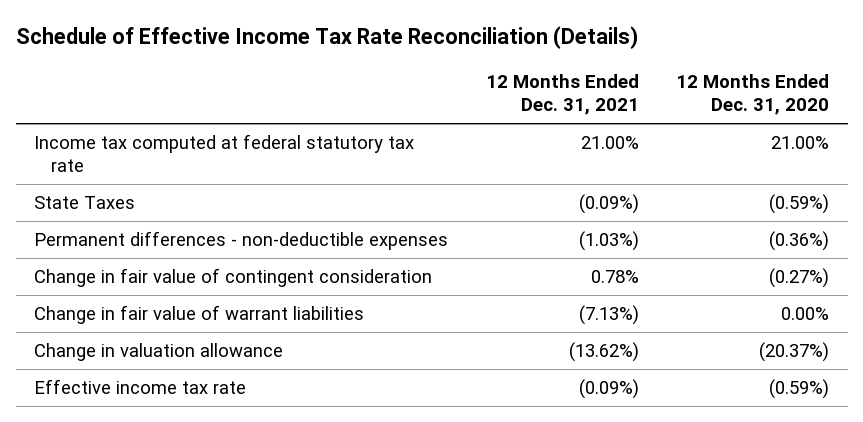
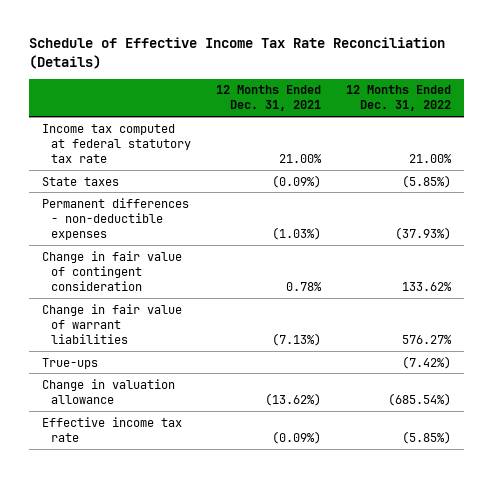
- | 12 Months Ended Dec. 31, 2021 | 12 Months Ended Dec. 31, 2020
+ | 12 Months Ended Dec. 31, 2021 | 12 Months Ended Dec. 31, 2022
- State Taxes | (0.09%) | (0.59%)
+ State taxes | (0.09%) | (5.85%)
+ True-ups | | (7.42%)

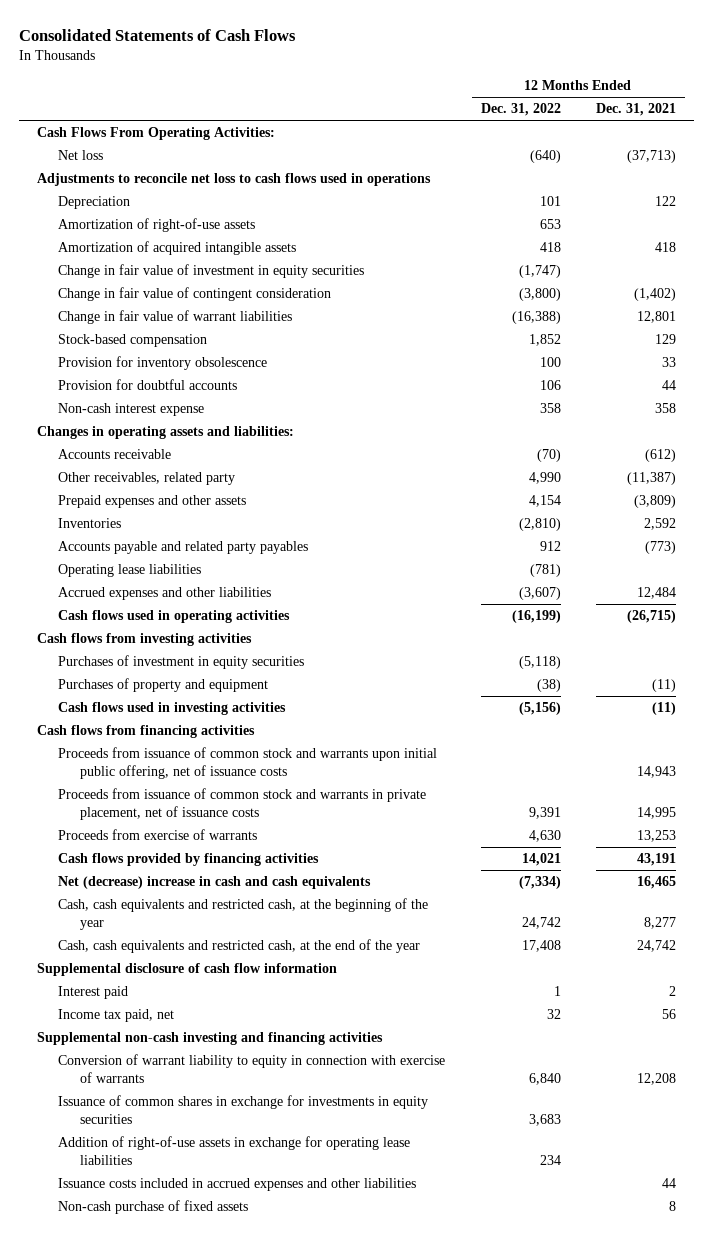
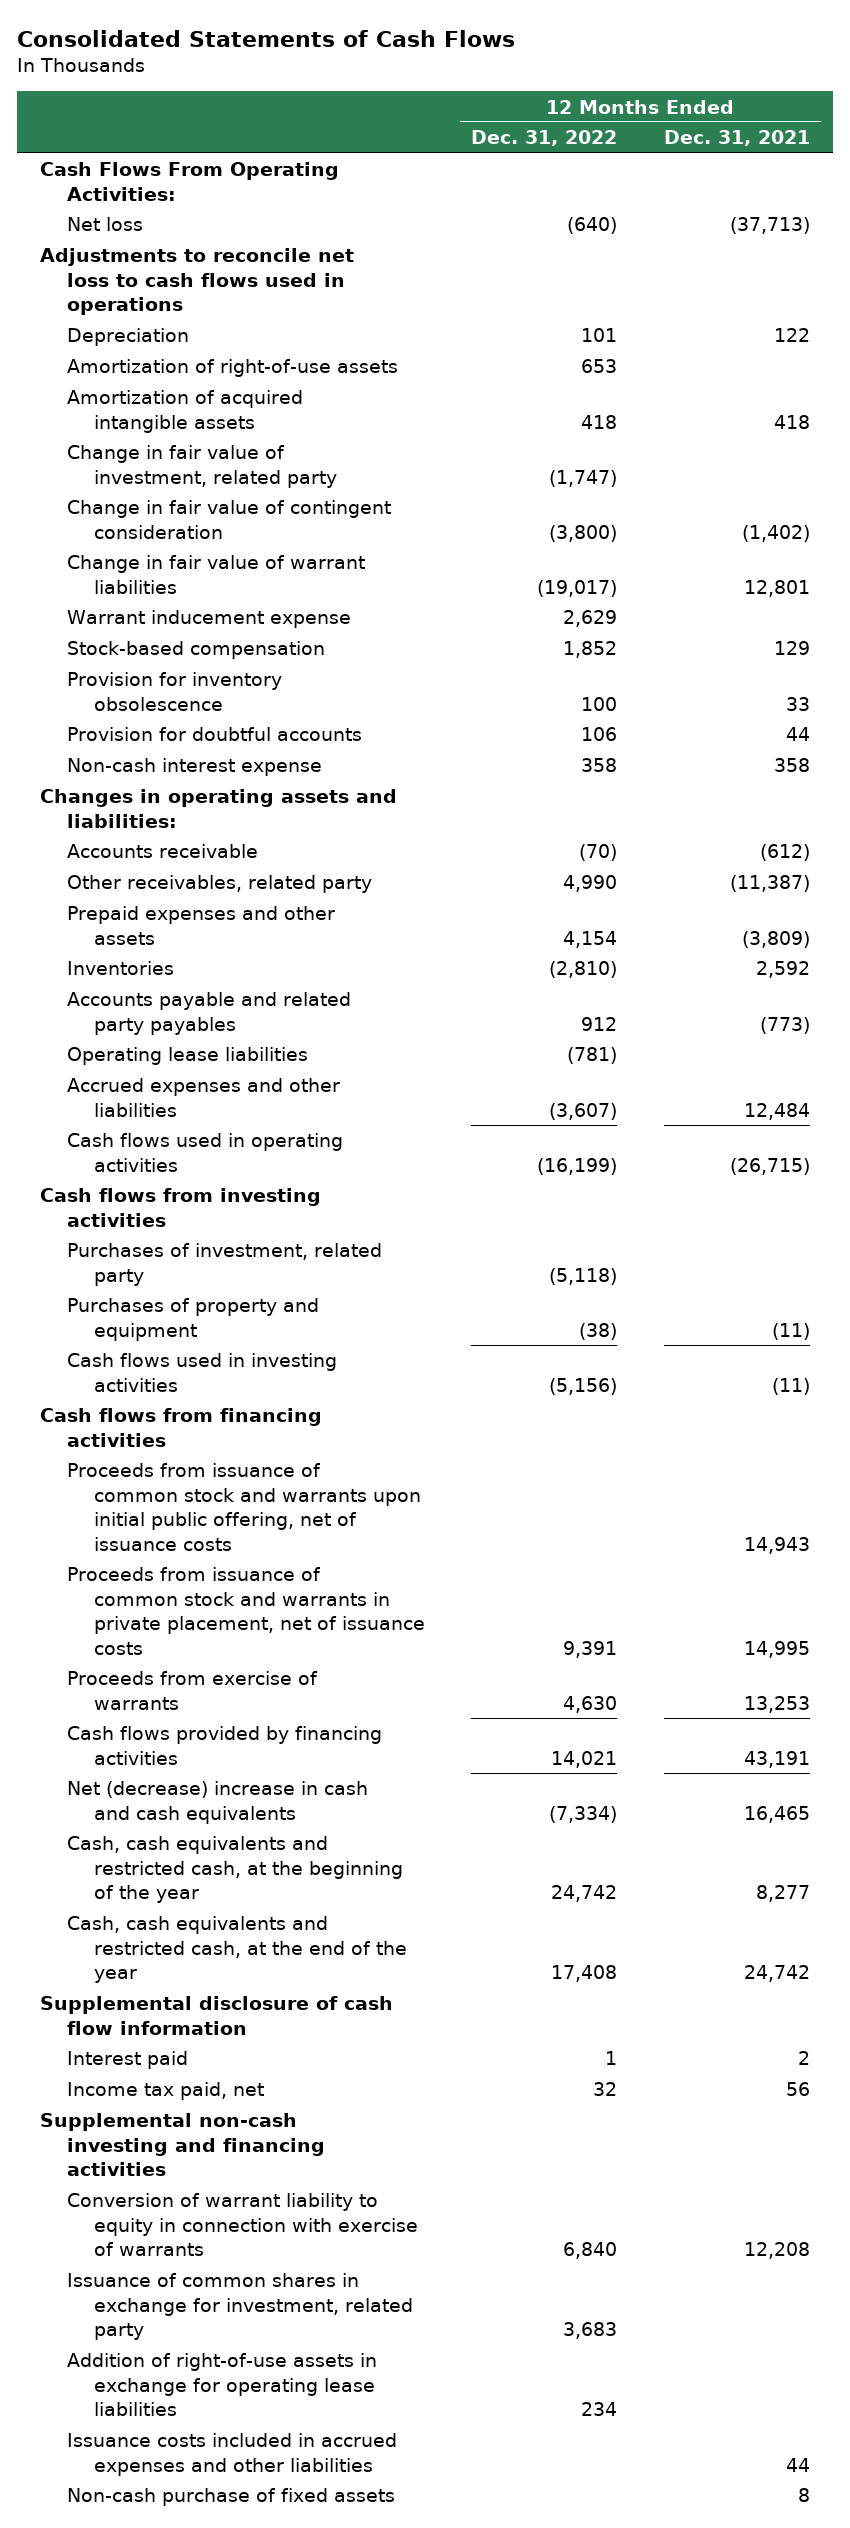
- Change in fair value of investment in equity securities | (1,747) |
+ Change in fair value of investment, related party | (1,747) |
- Change in fair value of warrant liabilities | (16,388) | 12,801
+ Change in fair value of warrant liabilities | (19,017) | 12,801
+ Warrant inducement expense | 2,629 |
- Purchases of investment in equity securities | (5,118) |
+ Purchases of investment, related party | (5,118) |
- Issuance of common shares in exchange for investments in equity securities | 3,683 |
+ Issuance of common shares in exchange for investment, related party | 3,683 |

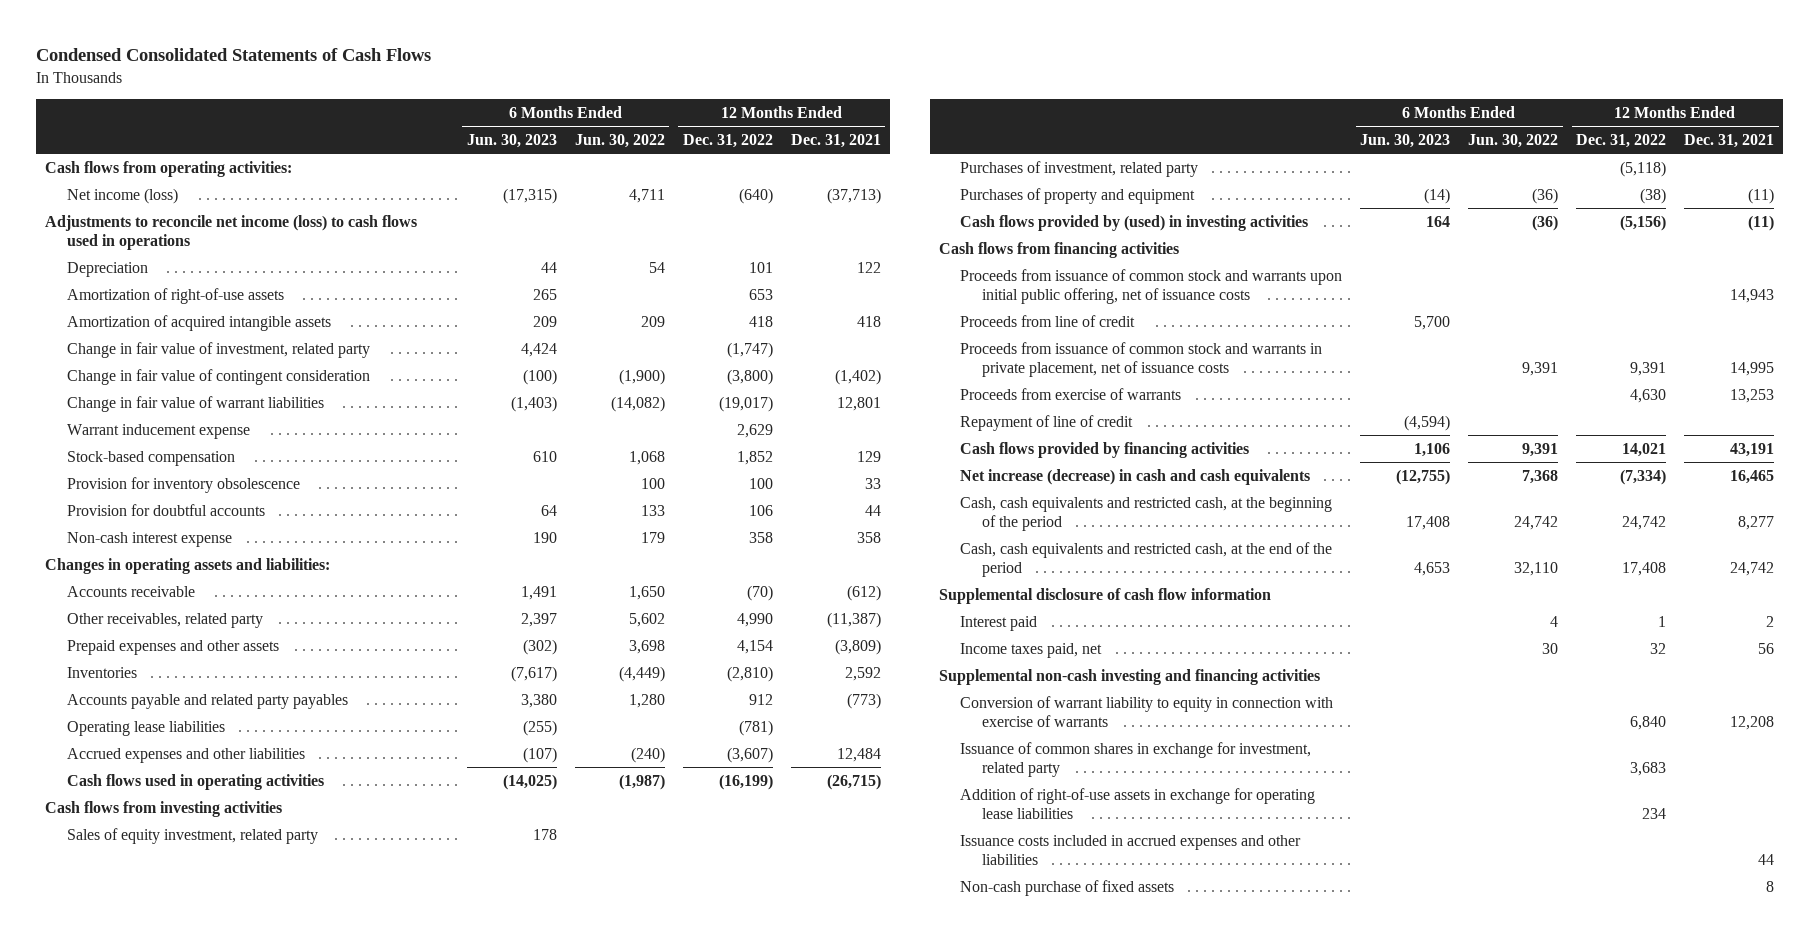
- Consolidated Statements of Cash Flows
+ Condensed Consolidated Statements of Cash Flows
- | 12 Months Ended Dec. 31, 2022 | 12 Months Ended Dec. 31, 2021
+ | 6 Months Ended Jun. 30, 2023 | 6 Months Ended Jun. 30, 2022 | 12 Months Ended Dec. 31, 2022 | 12 Months Ended Dec. 31, 2021
- Cash Flows From Operating Activities:
- Net loss | (640) | (37,713)
- Adjustments to reconcile net loss to cash flows used in operations
+ Cash flows from operating activities:
+ Net income (loss) | (17,315) | 4,711 | (640) | (37,713)
+ Adjustments to reconcile net income (loss) to cash flows used in operations
+ Sales of equity investment, related party | 178 | | |
- Cash flows used in investing activities | (5,156) | (11)
+ Cash flows provided by (used) in investing activities | 164 | (36) | (5,156) | (11)
+ Proceeds from line of credit | 5,700 | | |
+ Repayment of line of credit | (4,594) | | |
- Net (decrease) increase in cash and cash equivalents | (7,334) | 16,465
- Cash, cash equivalents and restricted cash, at the beginning of the year | 24,742 | 8,277
- Cash, cash equivalents and restricted cash, at the end of the year | 17,408 | 24,742
+ Net increase (decrease) in cash and cash equivalents | (12,755) | 7,368 | (7,334) | 16,465
+ Cash, cash equivalents and restricted cash, at the beginning of the period | 17,408 | 24,742 | 24,742 | 8,277
+ Cash, cash equivalents and restricted cash, at the end of the period | 4,653 | 32,110 | 17,408 | 24,742
- Income tax paid, net | 32 | 56
+ Income taxes paid, net | | 30 | 32 | 56

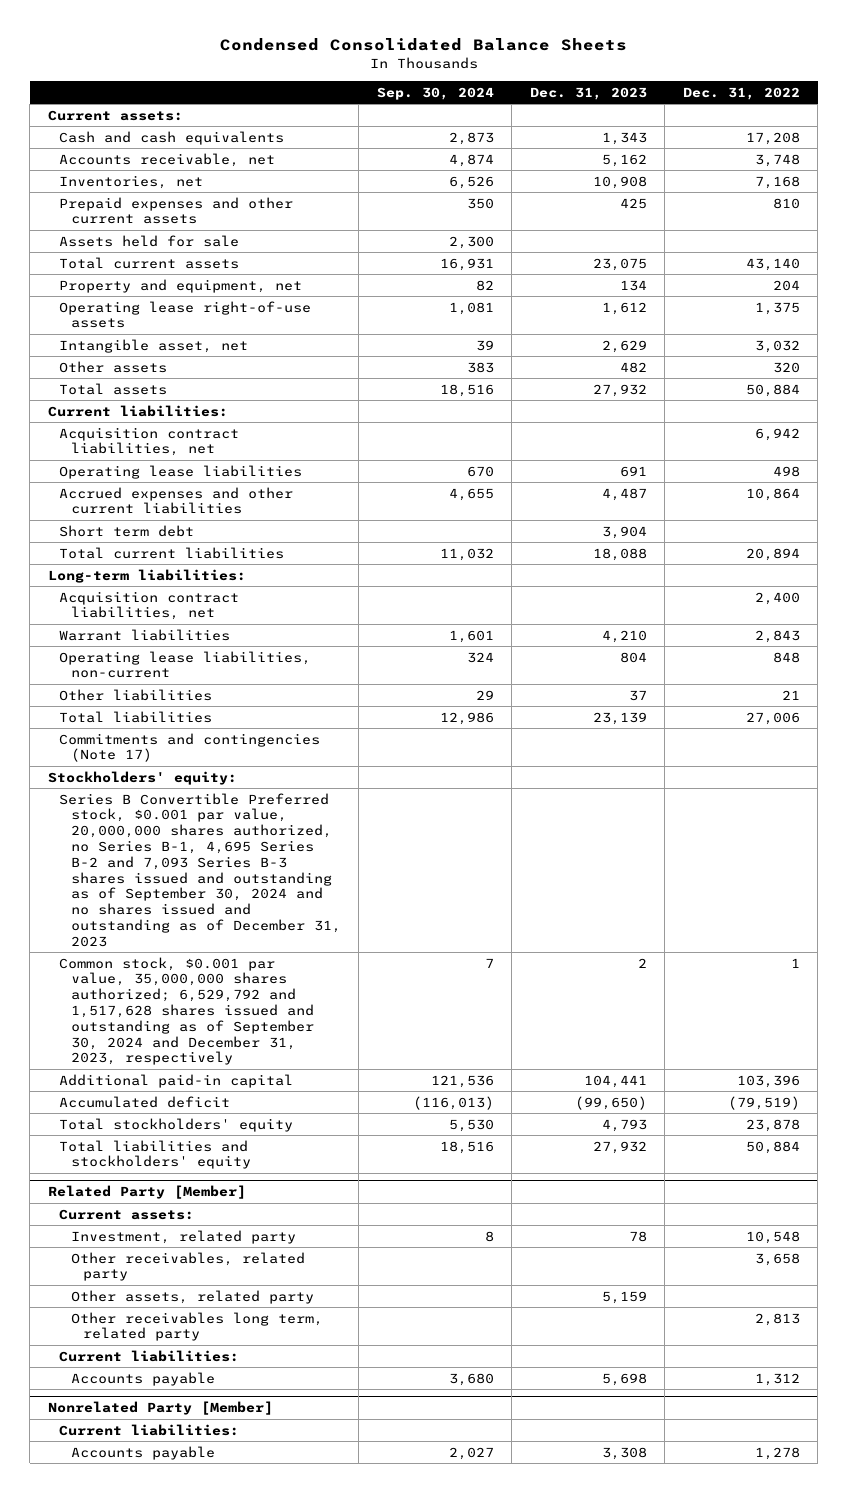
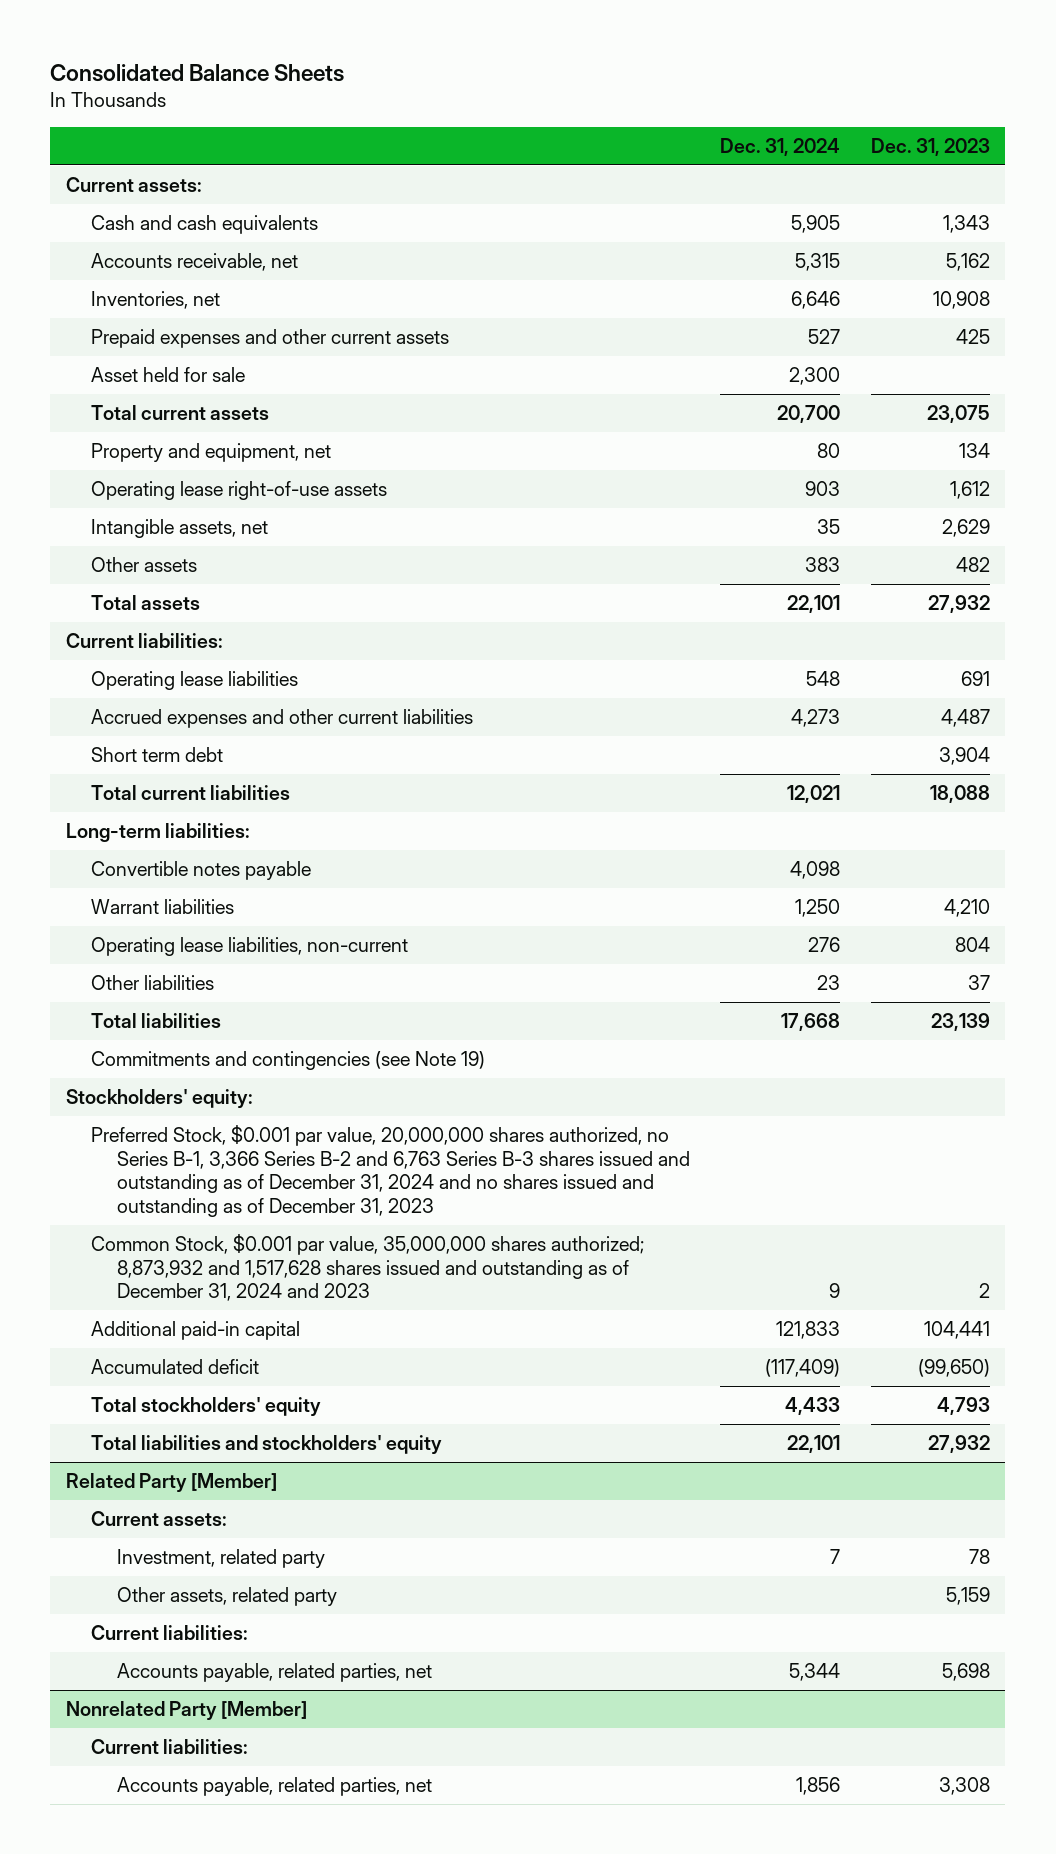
- Condensed Consolidated Balance Sheets
+ Consolidated Balance Sheets
- | Sep. 30, 2024 | Dec. 31, 2023 | Dec. 31, 2022
+ | Dec. 31, 2024 | Dec. 31, 2023
- Assets held for sale | 2,300 | |
+ Asset held for sale | 2,300 |
- Intangible asset, net | 39 | 2,629 | 3,032
+ Intangible assets, net | 35 | 2,629
- Acquisition contract liabilities, net | | | 6,942
- Acquisition contract liabilities, net | | | 2,400
+ Convertible notes payable | 4,098 |
- Commitments and contingencies (Note 17)
+ Commitments and contingencies (see Note 19)
- Series B Convertible Preferred stock, $0.001 par value, 20,000,000 shares authorized, no Series B-1, 4,695 Series B-2 and 7,093 Series B-3 shares issued and outstanding as of September 30, 2024 and no shares issued and outstanding as of December 31, 2023
- Common stock, $0.001 par value, 35,000,000 shares authorized; 6,529,792 and 1,517,628 shares issued and outstanding as of September 30, 2024 and December 31, 2023, respectively | 7 | 2 | 1
+ Preferred Stock, $0.001 par value, 20,000,000 shares authorized, no Series B-1, 3,366 Series B-2 and 6,763 Series B-3 shares issued and outstanding as of December 31, 2024 and no shares issued and outstanding as of December 31, 2023
+ Common Stock, $0.001 par value, 35,000,000 shares authorized; 8,873,932 and 1,517,628 shares issued and outstanding as of December 31, 2024 and 2023 | 9 | 2
@ Related Party [Member]
- Other receivables, related party | | | 3,658
- Other receivables long term, related party | | | 2,813
- Accounts payable | 3,680 | 5,698 | 1,312
+ Accounts payable, related parties, net | 5,344 | 5,698
@ Nonrelated Party [Member]
- Accounts payable | 2,027 | 3,308 | 1,278
+ Accounts payable, related parties, net | 1,856 | 3,308

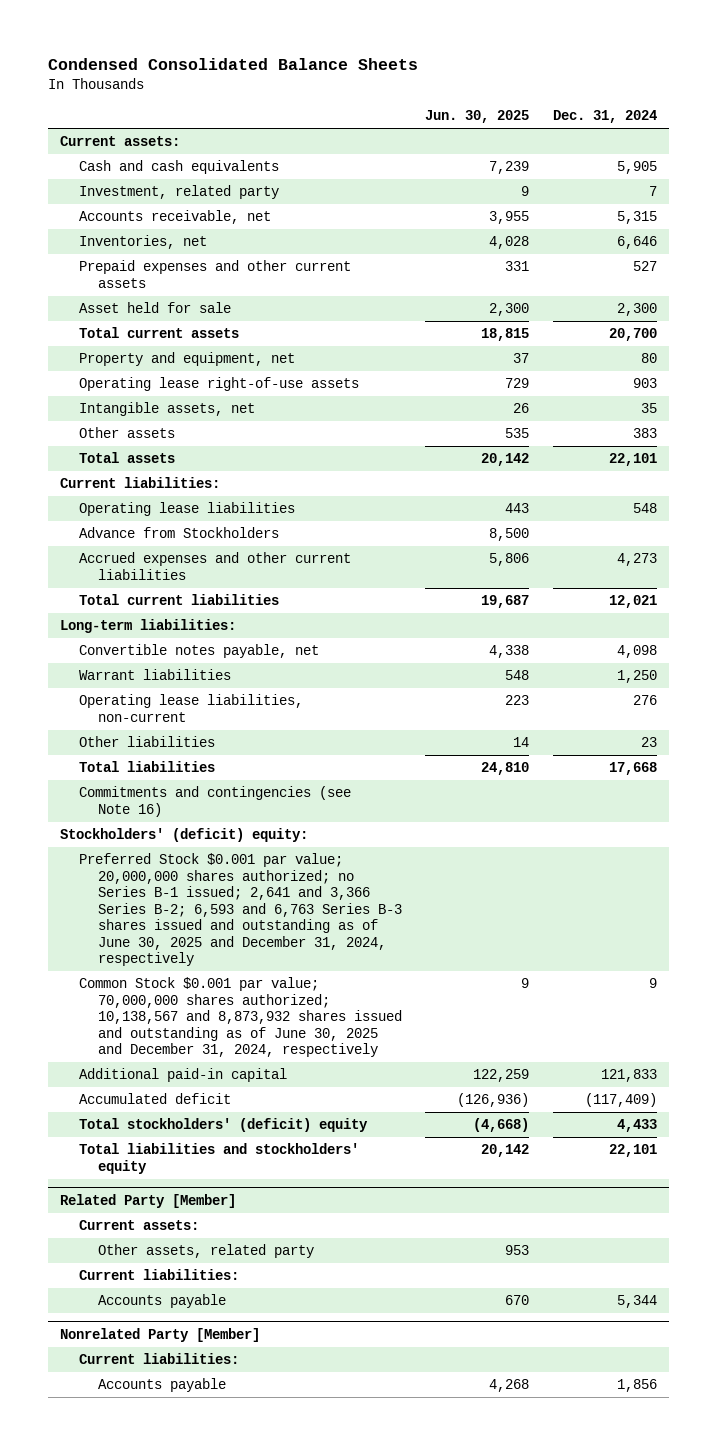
- Consolidated Balance Sheets
+ Condensed Consolidated Balance Sheets
- | Dec. 31, 2024 | Dec. 31, 2023
+ | Jun. 30, 2025 | Dec. 31, 2024
+ Investment, related party | 9 | 7
+ Advance from Stockholders | 8,500 |
- Short term debt | | 3,904
- Convertible notes payable | 4,098 |
+ Convertible notes payable, net | 4,338 | 4,098
- Commitments and contingencies (see Note 19)
- Stockholders' equity:
- Preferred Stock, $0.001 par value, 20,000,000 shares authorized, no Series B-1, 3,366 Series B-2 and 6,763 Series B-3 shares issued and outstanding as of December 31, 2024 and no shares issued and outstanding as of December 31, 2023
- Common Stock, $0.001 par value, 35,000,000 shares authorized; 8,873,932 and 1,517,628 shares issued and outstanding as of December 31, 2024 and 2023 | 9 | 2
+ Commitments and contingencies (see Note 16)
+ Stockholders' (deficit) equity:
+ Preferred Stock $0.001 par value; 20,000,000 shares authorized; no Series B-1 issued; 2,641 and 3,366 Series B-2; 6,593 and 6,763 Series B-3 shares issued and outstanding as of June 30, 2025 and December 31, 2024, respectively
+ Common Stock $0.001 par value; 70,000,000 shares authorized; 10,138,567 and 8,873,932 shares issued and outstanding as of June 30, 2025 and December 31, 2024, respectively | 9 | 9
- Total stockholders' equity | 4,433 | 4,793
+ Total stockholders' (deficit) equity | (4,668) | 4,433
@ Related Party [Member]
- Investment, related party | 7 | 78
- Accounts payable, related parties, net | 5,344 | 5,698
+ Accounts payable | 670 | 5,344
@ Nonrelated Party [Member]
- Accounts payable, related parties, net | 1,856 | 3,308
+ Accounts payable | 4,268 | 1,856

